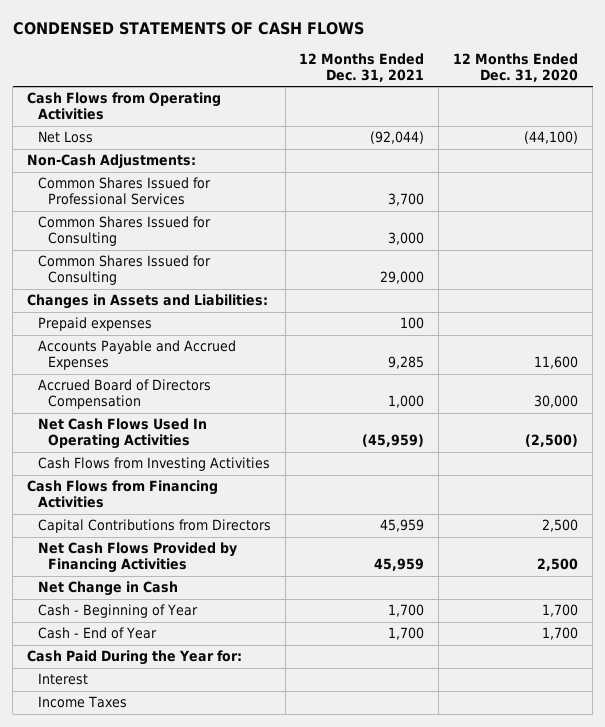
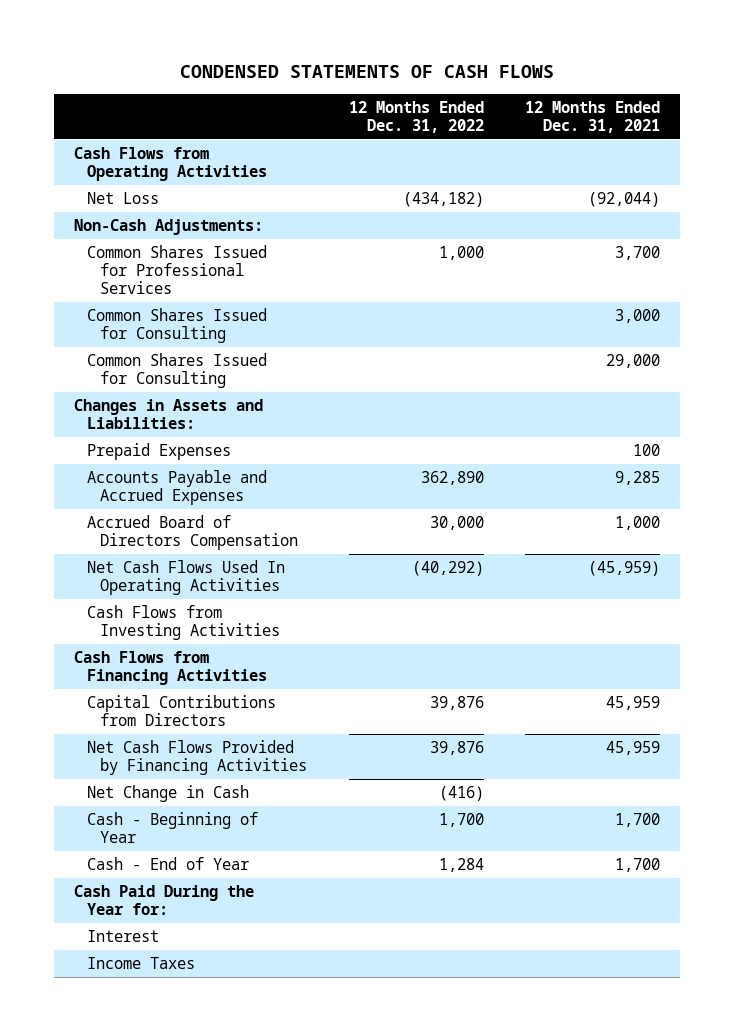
- | 12 Months Ended Dec. 31, 2021 | 12 Months Ended Dec. 31, 2020
+ | 12 Months Ended Dec. 31, 2022 | 12 Months Ended Dec. 31, 2021
- Prepaid expenses | 100 |
+ Prepaid Expenses | | 100

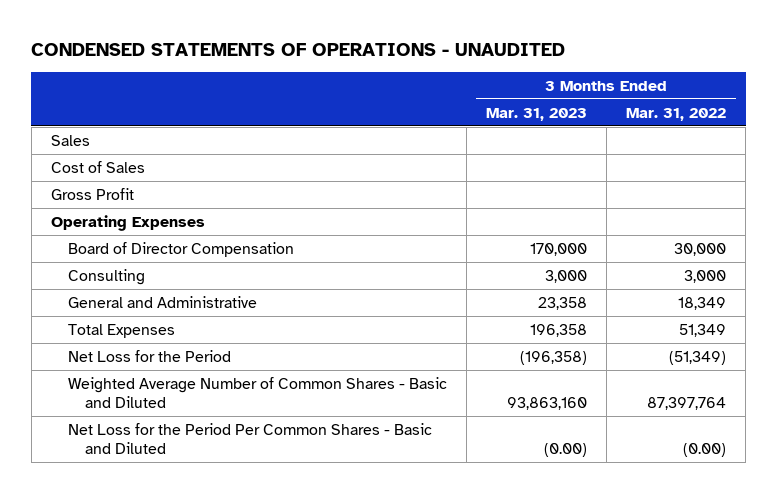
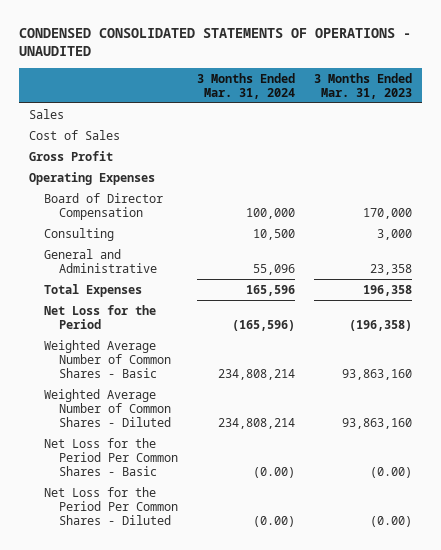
- CONDENSED STATEMENTS OF OPERATIONS - UNAUDITED
+ CONDENSED CONSOLIDATED STATEMENTS OF OPERATIONS - UNAUDITED
- | 3 Months Ended Mar. 31, 2023 | 3 Months Ended Mar. 31, 2022
+ | 3 Months Ended Mar. 31, 2024 | 3 Months Ended Mar. 31, 2023
- Weighted Average Number of Common Shares - Basic and Diluted | 93,863,160 | 87,397,764
- Net Loss for the Period Per Common Shares - Basic and Diluted | (0.00) | (0.00)
+ Weighted Average Number of Common Shares - Basic | 234,808,214 | 93,863,160
+ Weighted Average Number of Common Shares - Diluted | 234,808,214 | 93,863,160
+ Net Loss for the Period Per Common Shares - Basic | (0.00) | (0.00)
+ Net Loss for the Period Per Common Shares - Diluted | (0.00) | (0.00)

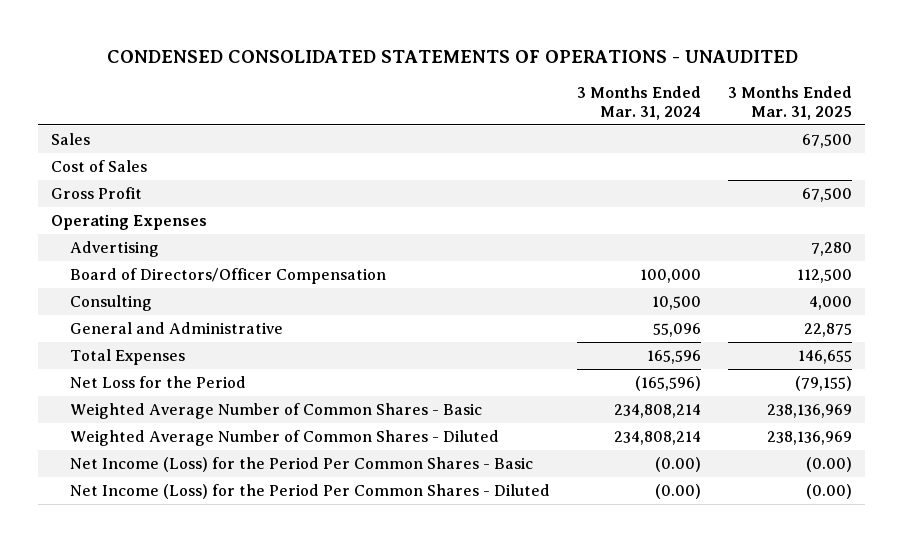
- | 3 Months Ended Mar. 31, 2024 | 3 Months Ended Mar. 31, 2023
+ | 3 Months Ended Mar. 31, 2024 | 3 Months Ended Mar. 31, 2025
- Board of Director Compensation | 100,000 | 170,000
+ Advertising | | 7,280
+ Board of Directors/Officer Compensation | 100,000 | 112,500
- Net Loss for the Period Per Common Shares - Basic | (0.00) | (0.00)
- Net Loss for the Period Per Common Shares - Diluted | (0.00) | (0.00)
+ Net Income (Loss) for the Period Per Common Shares - Basic | (0.00) | (0.00)
+ Net Income (Loss) for the Period Per Common Shares - Diluted | (0.00) | (0.00)

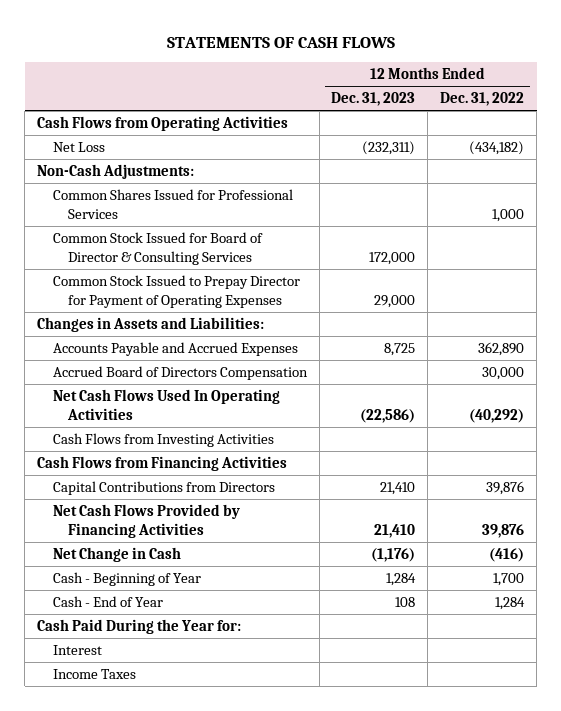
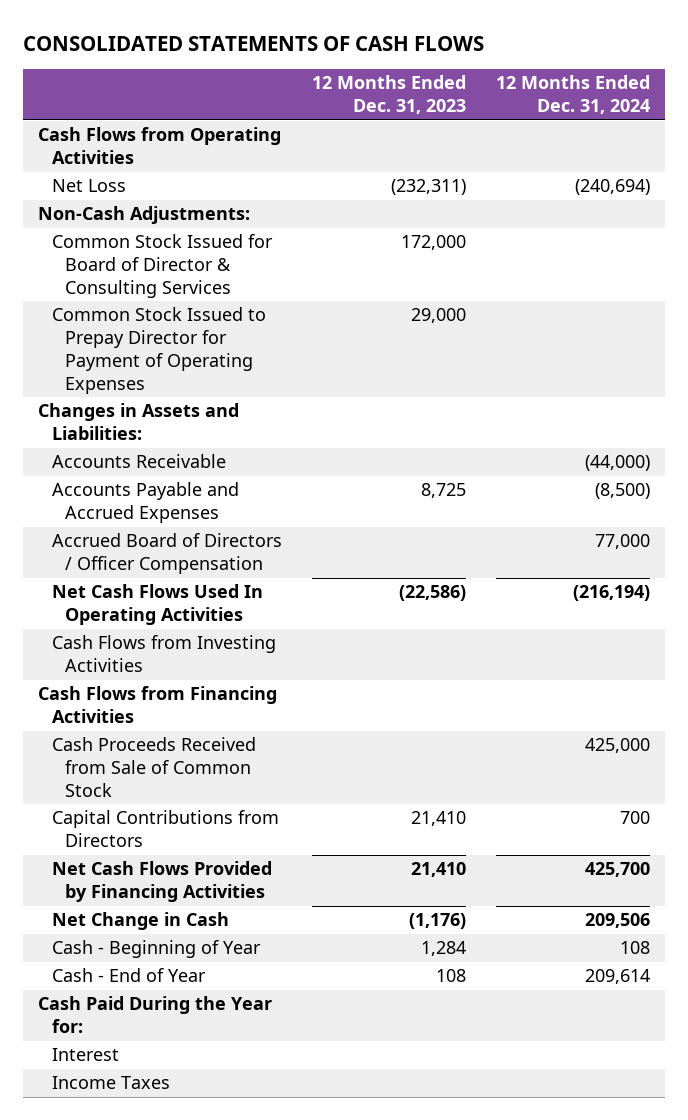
- STATEMENTS OF CASH FLOWS
+ CONSOLIDATED STATEMENTS OF CASH FLOWS
- | 12 Months Ended Dec. 31, 2023 | 12 Months Ended Dec. 31, 2022
+ | 12 Months Ended Dec. 31, 2023 | 12 Months Ended Dec. 31, 2024
- Common Shares Issued for Professional Services | | 1,000
+ Accounts Receivable | | (44,000)
- Accrued Board of Directors Compensation | | 30,000
+ Accrued Board of Directors / Officer Compensation | | 77,000
+ Cash Proceeds Received from Sale of Common Stock | | 425,000

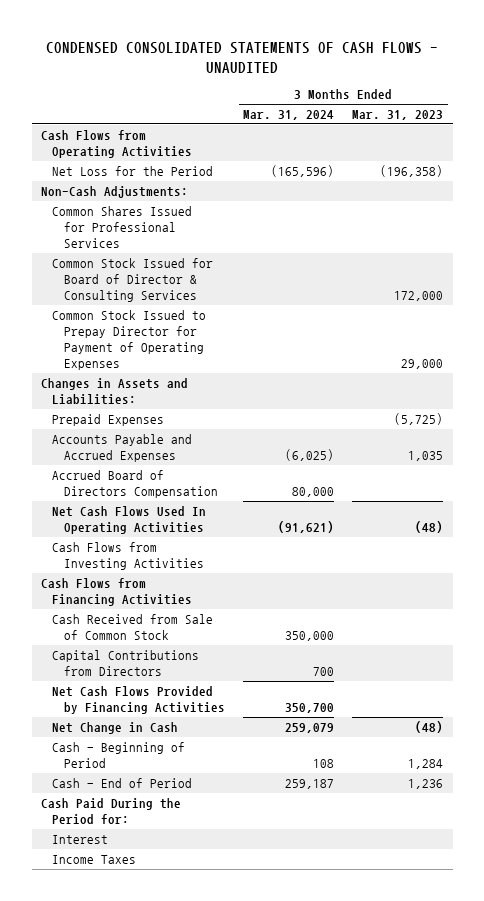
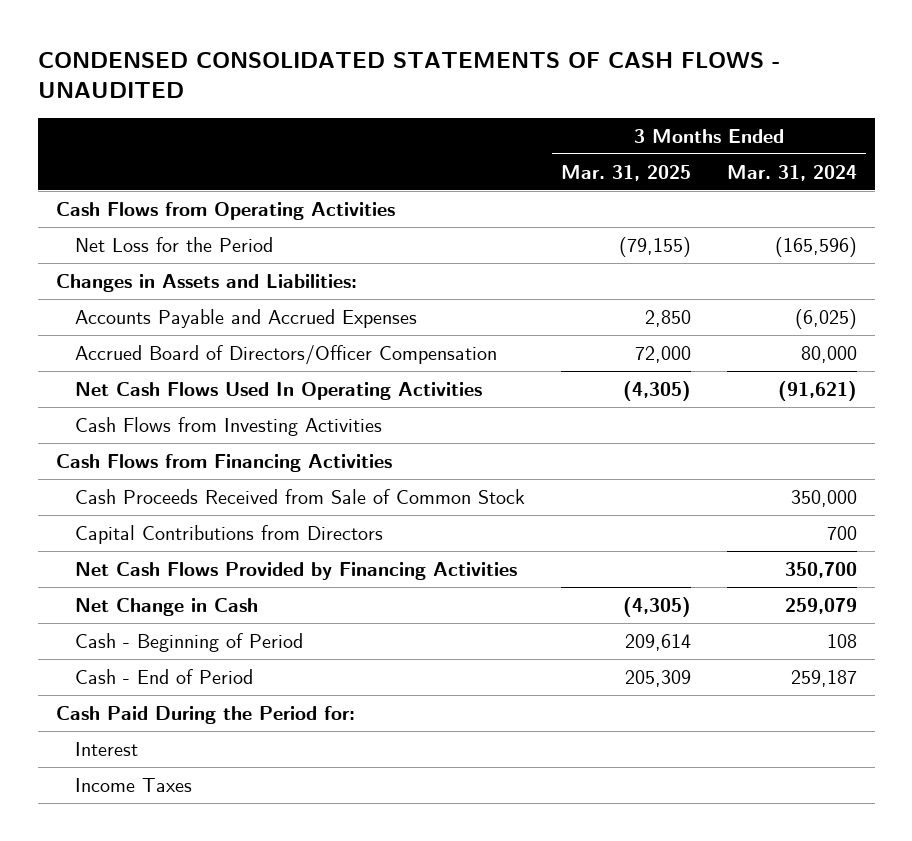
- | 3 Months Ended Mar. 31, 2024 | 3 Months Ended Mar. 31, 2023
+ | 3 Months Ended Mar. 31, 2025 | 3 Months Ended Mar. 31, 2024
- Non-Cash Adjustments:
- Common Shares Issued for Professional Services
- Common Stock Issued for Board of Director & Consulting Services | | 172,000
- Common Stock Issued to Prepay Director for Payment of Operating Expenses | | 29,000
- Prepaid Expenses | | (5,725)
- Accrued Board of Directors Compensation | 80,000 |
+ Accrued Board of Directors/Officer Compensation | 72,000 | 80,000
- Cash Received from Sale of Common Stock | 350,000 |
+ Cash Proceeds Received from Sale of Common Stock | | 350,000

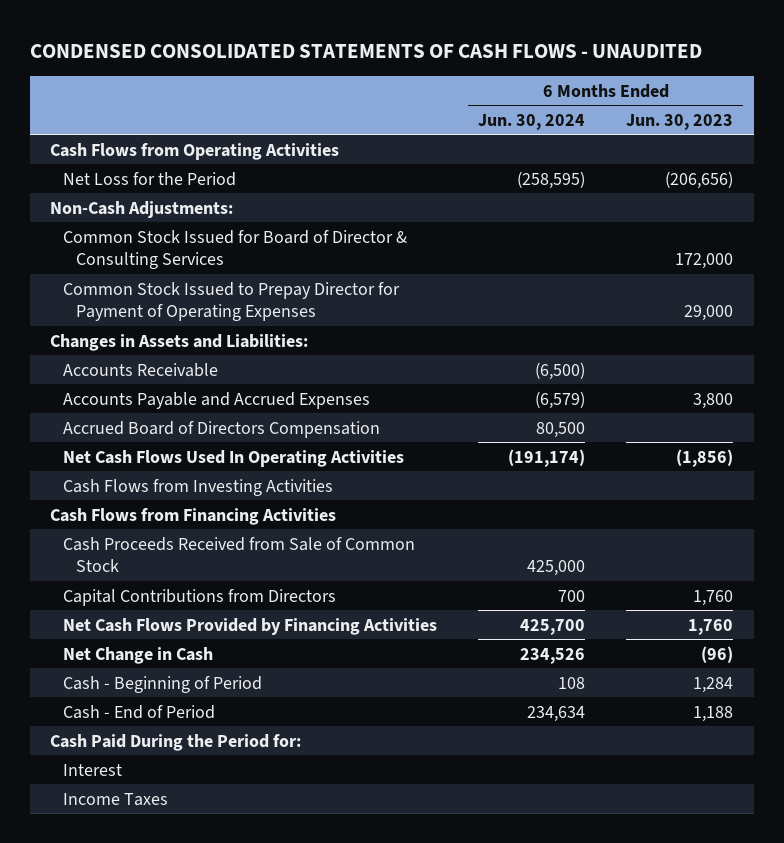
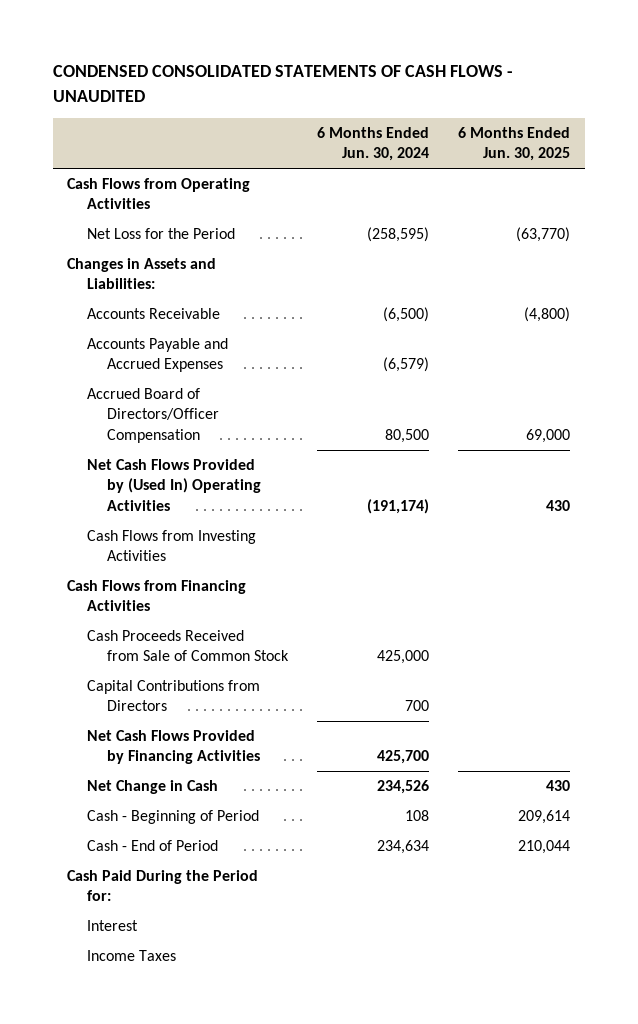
- | 6 Months Ended Jun. 30, 2024 | 6 Months Ended Jun. 30, 2023
+ | 6 Months Ended Jun. 30, 2024 | 6 Months Ended Jun. 30, 2025
- Non-Cash Adjustments:
- Common Stock Issued for Board of Director & Consulting Services | | 172,000
- Common Stock Issued to Prepay Director for Payment of Operating Expenses | | 29,000
- Accrued Board of Directors Compensation | 80,500 |
- Net Cash Flows Used In Operating Activities | (191,174) | (1,856)
+ Accrued Board of Directors/Officer Compensation | 80,500 | 69,000
+ Net Cash Flows Provided by (Used In) Operating Activities | (191,174) | 430

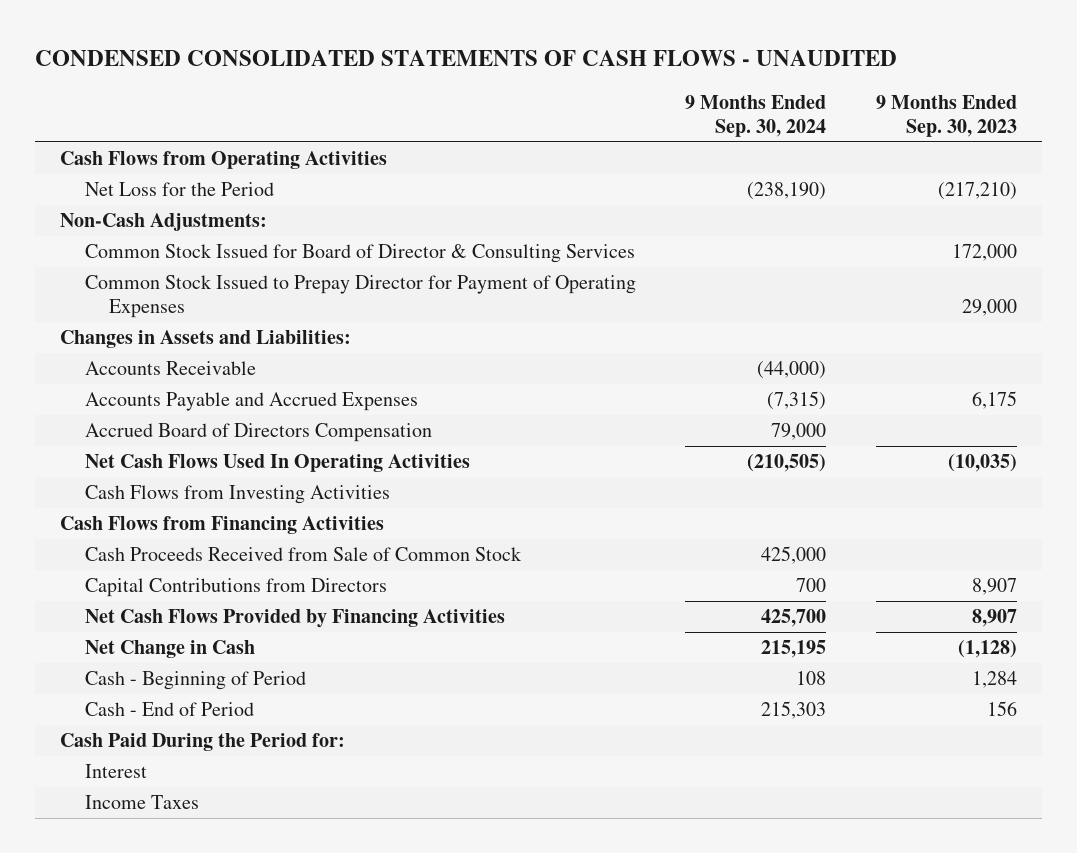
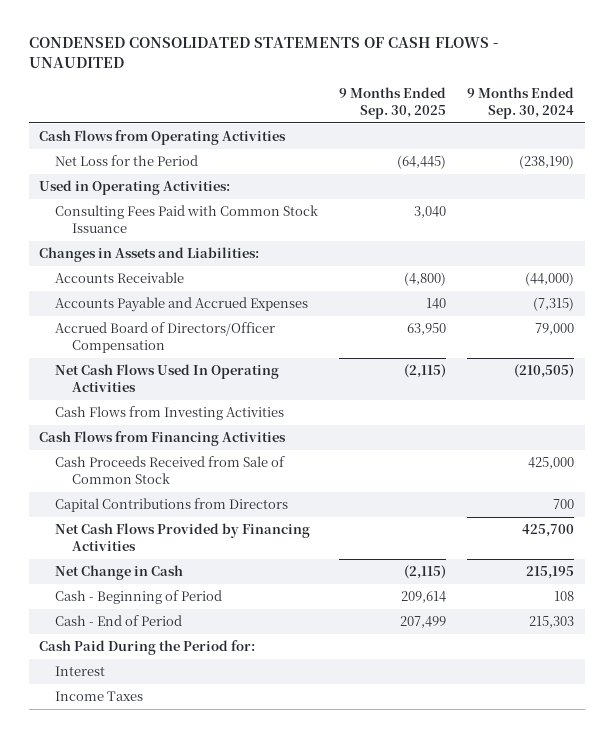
- | 9 Months Ended Sep. 30, 2024 | 9 Months Ended Sep. 30, 2023
+ | 9 Months Ended Sep. 30, 2025 | 9 Months Ended Sep. 30, 2024
- Non-Cash Adjustments:
- Common Stock Issued for Board of Director & Consulting Services | | 172,000
- Common Stock Issued to Prepay Director for Payment of Operating Expenses | | 29,000
+ Used in Operating Activities:
+ Consulting Fees Paid with Common Stock Issuance | 3,040 |
- Accrued Board of Directors Compensation | 79,000 |
+ Accrued Board of Directors/Officer Compensation | 63,950 | 79,000

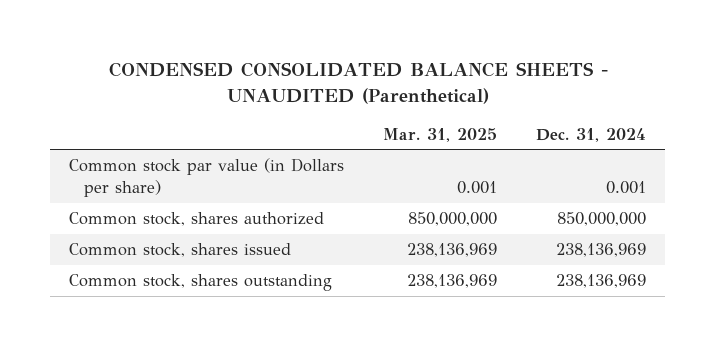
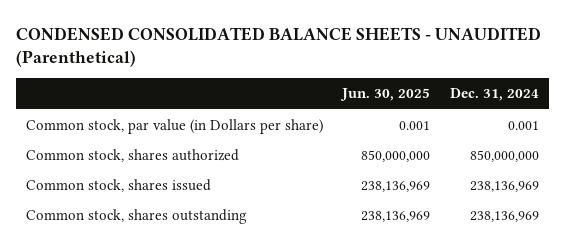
- | Mar. 31, 2025 | Dec. 31, 2024
+ | Jun. 30, 2025 | Dec. 31, 2024
- Common stock par value (in Dollars per share) | 0.001 | 0.001
+ Common stock, par value (in Dollars per share) | 0.001 | 0.001

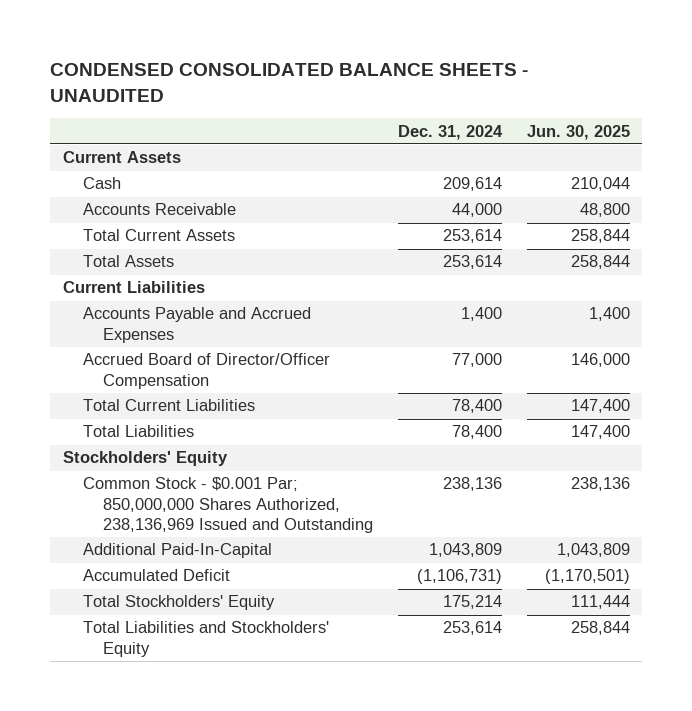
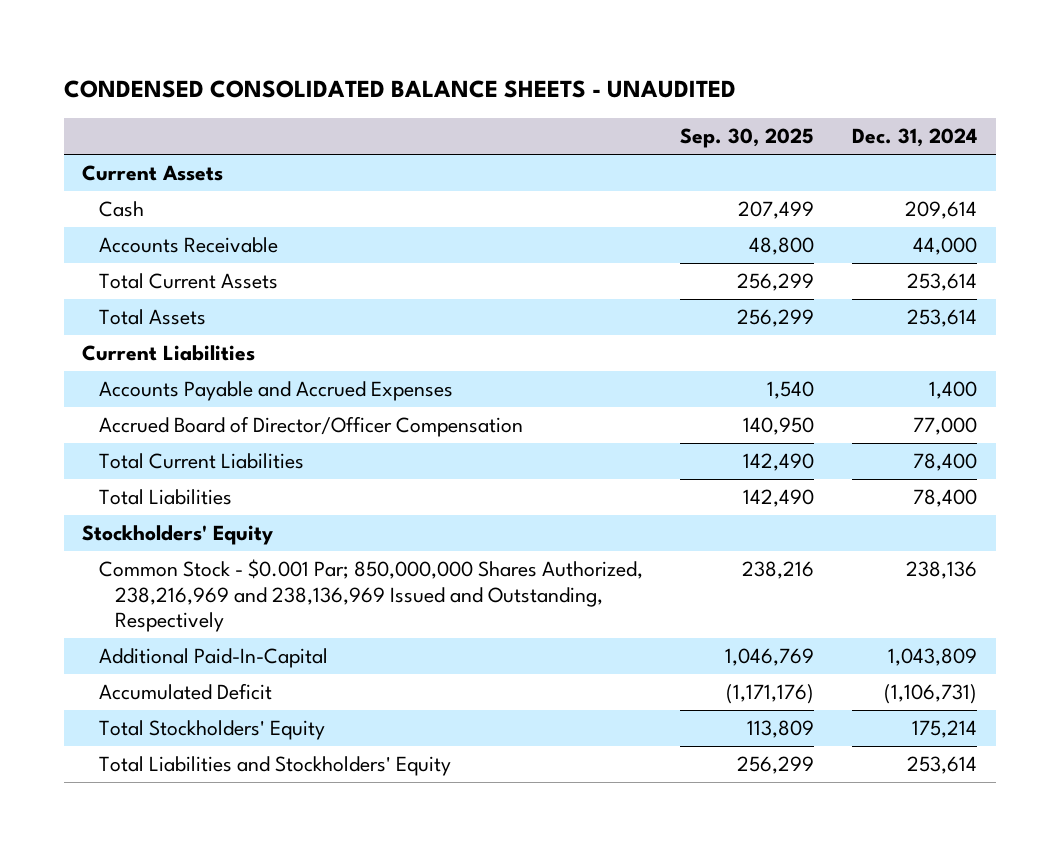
- | Dec. 31, 2024 | Jun. 30, 2025
+ | Sep. 30, 2025 | Dec. 31, 2024
- Common Stock - $0.001 Par; 850,000,000 Shares Authorized, 238,136,969 Issued and Outstanding | 238,136 | 238,136
+ Common Stock - $0.001 Par; 850,000,000 Shares Authorized, 238,216,969 and 238,136,969 Issued and Outstanding, Respectively | 238,216 | 238,136

